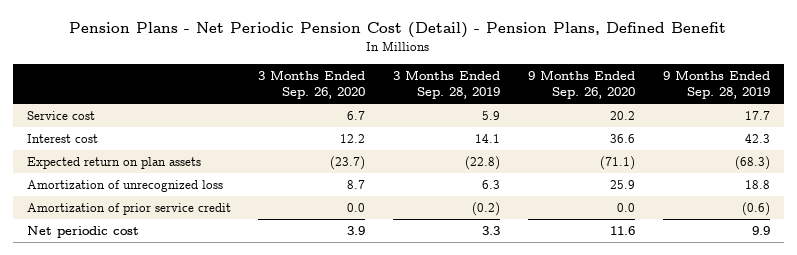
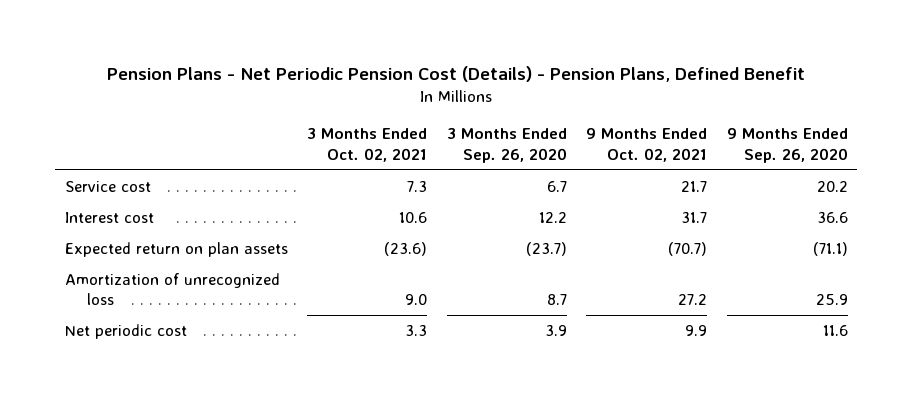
- Pension Plans - Net Periodic Pension Cost (Detail) - Pension Plans, Defined Benefit
+ Pension Plans - Net Periodic Pension Cost (Details) - Pension Plans, Defined Benefit
- | 3 Months Ended Sep. 26, 2020 | 3 Months Ended Sep. 28, 2019 | 9 Months Ended Sep. 26, 2020 | 9 Months Ended Sep. 28, 2019
+ | 3 Months Ended Oct. 02, 2021 | 3 Months Ended Sep. 26, 2020 | 9 Months Ended Oct. 02, 2021 | 9 Months Ended Sep. 26, 2020
- Amortization of prior service credit | 0.0 | (0.2) | 0.0 | (0.6)

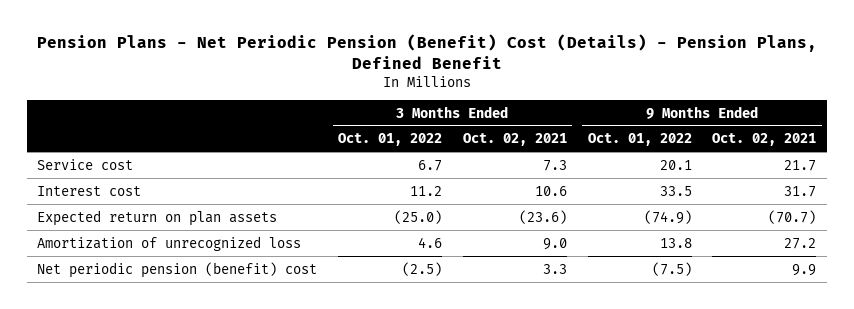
- Pension Plans - Net Periodic Pension Cost (Details) - Pension Plans, Defined Benefit
+ Pension Plans - Net Periodic Pension (Benefit) Cost (Details) - Pension Plans, Defined Benefit
- | 3 Months Ended Oct. 02, 2021 | 3 Months Ended Sep. 26, 2020 | 9 Months Ended Oct. 02, 2021 | 9 Months Ended Sep. 26, 2020
+ | 3 Months Ended Oct. 01, 2022 | 3 Months Ended Oct. 02, 2021 | 9 Months Ended Oct. 01, 2022 | 9 Months Ended Oct. 02, 2021
- Net periodic cost | 3.3 | 3.9 | 9.9 | 11.6
+ Net periodic pension (benefit) cost | (2.5) | 3.3 | (7.5) | 9.9

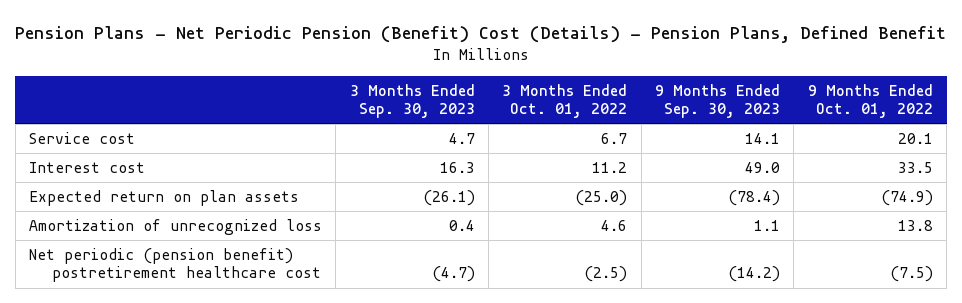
- | 3 Months Ended Oct. 01, 2022 | 3 Months Ended Oct. 02, 2021 | 9 Months Ended Oct. 01, 2022 | 9 Months Ended Oct. 02, 2021
+ | 3 Months Ended Sep. 30, 2023 | 3 Months Ended Oct. 01, 2022 | 9 Months Ended Sep. 30, 2023 | 9 Months Ended Oct. 01, 2022
- Net periodic pension (benefit) cost | (2.5) | 3.3 | (7.5) | 9.9
+ Net periodic (pension benefit) postretirement healthcare cost | (4.7) | (2.5) | (14.2) | (7.5)

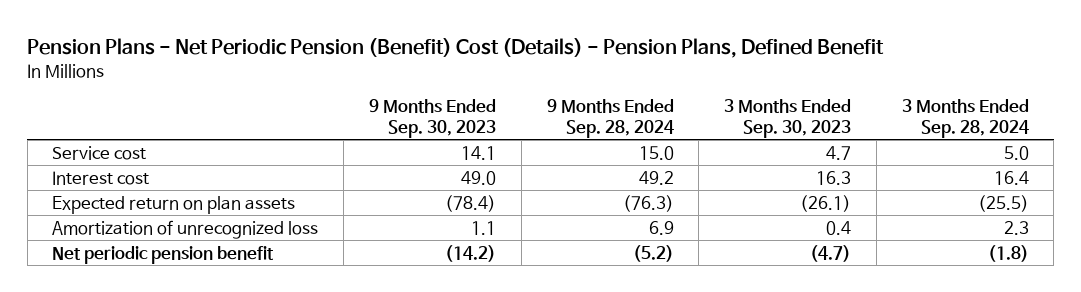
- | 3 Months Ended Sep. 30, 2023 | 3 Months Ended Oct. 01, 2022 | 9 Months Ended Sep. 30, 2023 | 9 Months Ended Oct. 01, 2022
+ | 9 Months Ended Sep. 30, 2023 | 9 Months Ended Sep. 28, 2024 | 3 Months Ended Sep. 30, 2023 | 3 Months Ended Sep. 28, 2024
- Net periodic (pension benefit) postretirement healthcare cost | (4.7) | (2.5) | (14.2) | (7.5)
+ Net periodic pension benefit | (14.2) | (5.2) | (4.7) | (1.8)

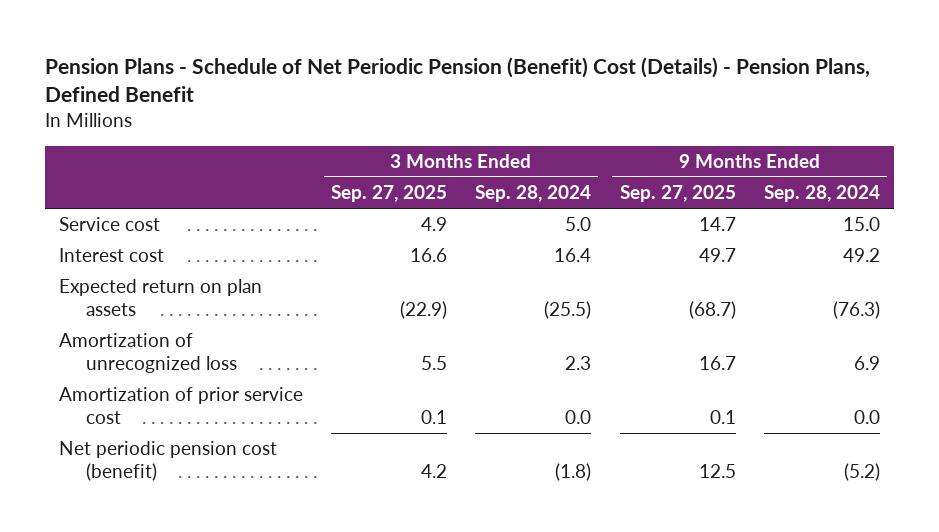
- Pension Plans - Net Periodic Pension (Benefit) Cost (Details) - Pension Plans, Defined Benefit
+ Pension Plans - Schedule of Net Periodic Pension (Benefit) Cost (Details) - Pension Plans, Defined Benefit
- | 9 Months Ended Sep. 30, 2023 | 9 Months Ended Sep. 28, 2024 | 3 Months Ended Sep. 30, 2023 | 3 Months Ended Sep. 28, 2024
+ | 3 Months Ended Sep. 27, 2025 | 3 Months Ended Sep. 28, 2024 | 9 Months Ended Sep. 27, 2025 | 9 Months Ended Sep. 28, 2024
- Net periodic pension benefit | (14.2) | (5.2) | (4.7) | (1.8)
+ Amortization of prior service cost | 0.1 | 0.0 | 0.1 | 0.0
+ Net periodic pension cost (benefit) | 4.2 | (1.8) | 12.5 | (5.2)

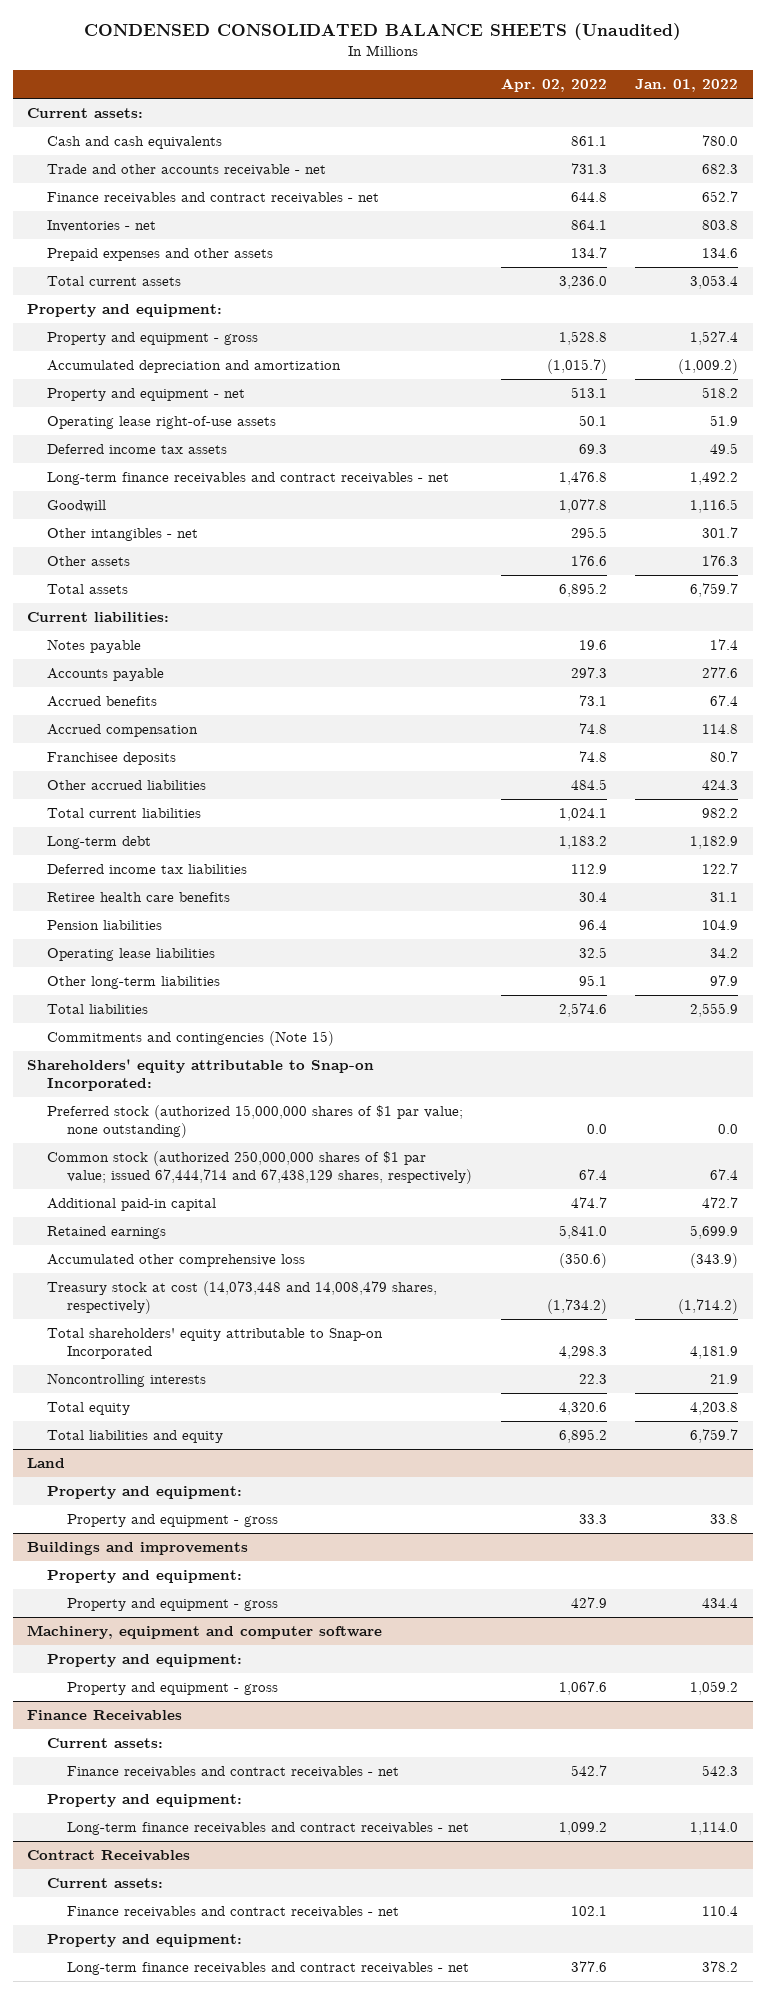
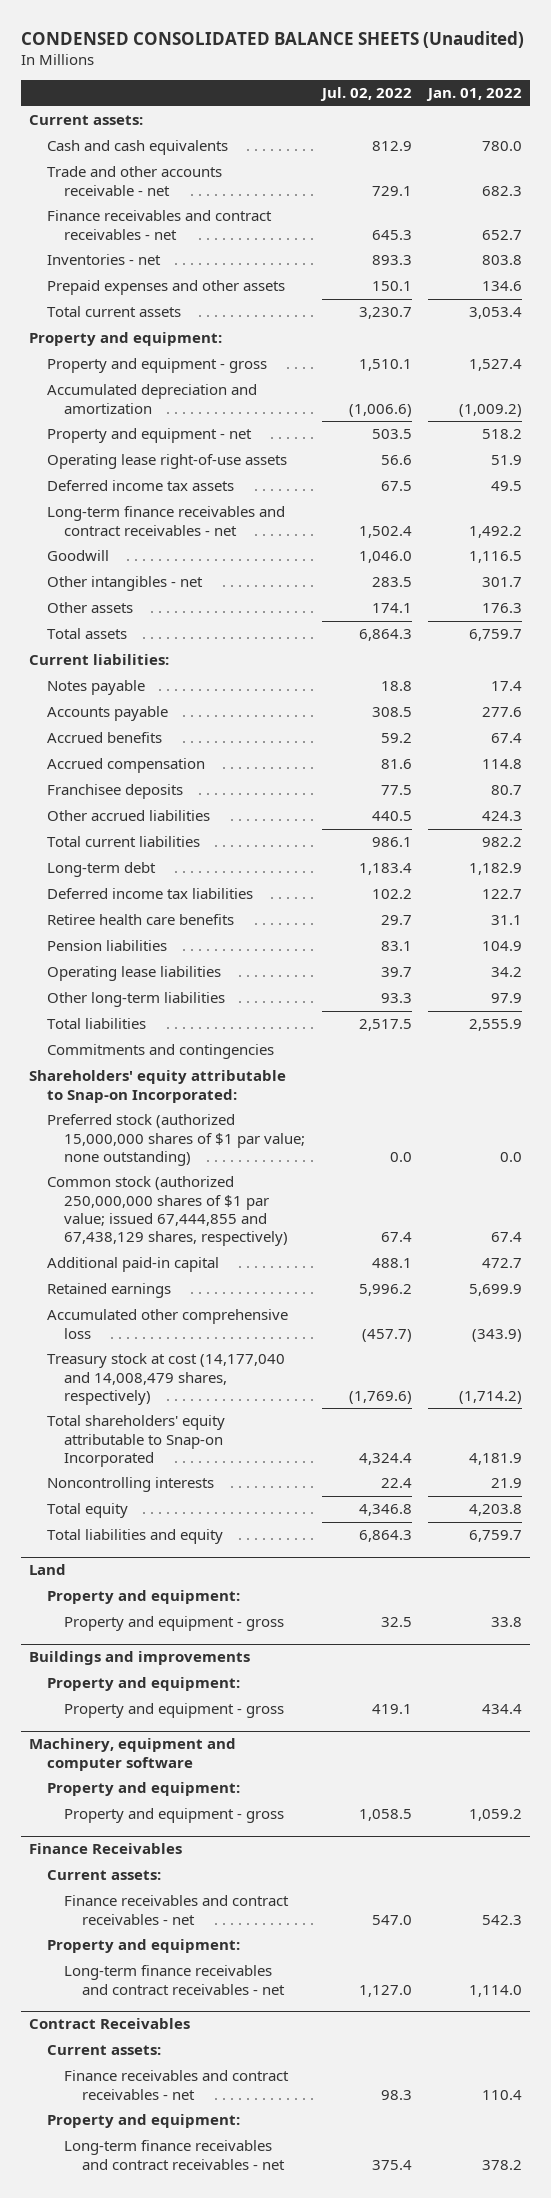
- | Apr. 02, 2022 | Jan. 01, 2022
+ | Jul. 02, 2022 | Jan. 01, 2022
- Commitments and contingencies (Note 15)
+ Commitments and contingencies
- Common stock (authorized 250,000,000 shares of $1 par value; issued 67,444,714 and 67,438,129 shares, respectively) | 67.4 | 67.4
+ Common stock (authorized 250,000,000 shares of $1 par value; issued 67,444,855 and 67,438,129 shares, respectively) | 67.4 | 67.4
- Treasury stock at cost (14,073,448 and 14,008,479 shares, respectively) | (1,734.2) | (1,714.2)
+ Treasury stock at cost (14,177,040 and 14,008,479 shares, respectively) | (1,769.6) | (1,714.2)

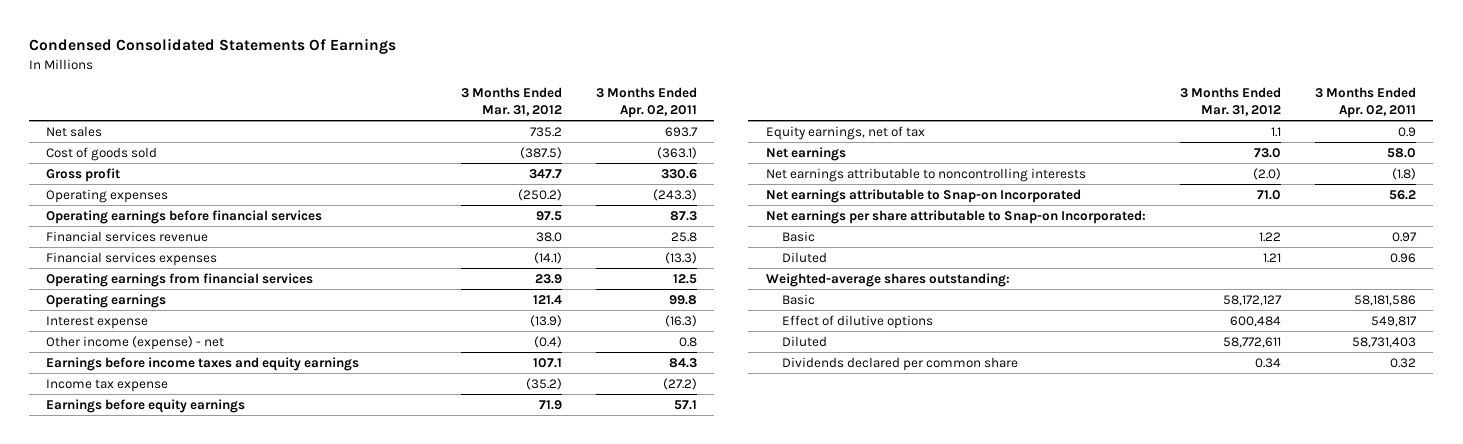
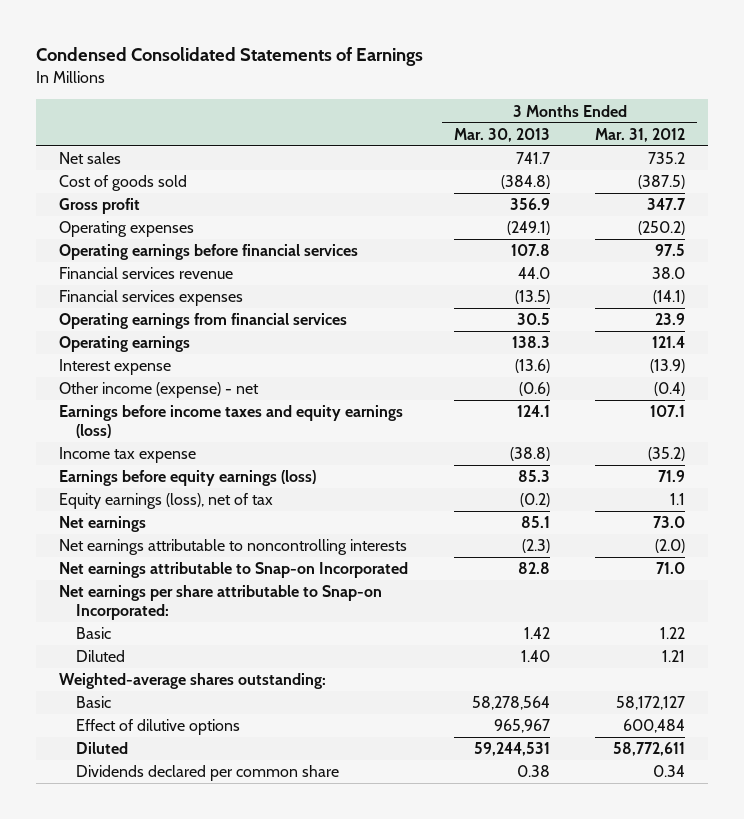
- Condensed Consolidated Statements Of Earnings
+ Condensed Consolidated Statements of Earnings
- | 3 Months Ended Mar. 31, 2012 | 3 Months Ended Apr. 02, 2011
+ | 3 Months Ended Mar. 30, 2013 | 3 Months Ended Mar. 31, 2012
- Earnings before income taxes and equity earnings | 107.1 | 84.3
+ Earnings before income taxes and equity earnings (loss) | 124.1 | 107.1
- Earnings before equity earnings | 71.9 | 57.1
- Equity earnings, net of tax | 1.1 | 0.9
+ Earnings before equity earnings (loss) | 85.3 | 71.9
+ Equity earnings (loss), net of tax | (0.2) | 1.1

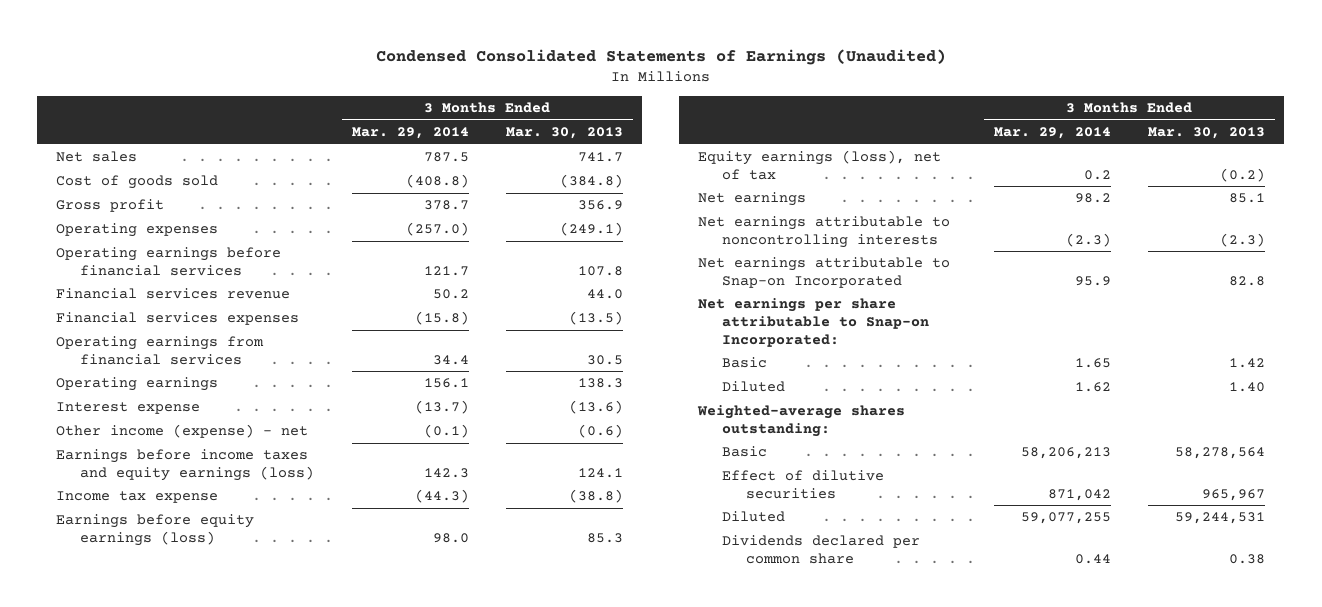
- Condensed Consolidated Statements of Earnings
+ Condensed Consolidated Statements of Earnings (Unaudited)
- | 3 Months Ended Mar. 30, 2013 | 3 Months Ended Mar. 31, 2012
+ | 3 Months Ended Mar. 29, 2014 | 3 Months Ended Mar. 30, 2013
- Effect of dilutive options | 965,967 | 600,484
+ Effect of dilutive securities | 871,042 | 965,967

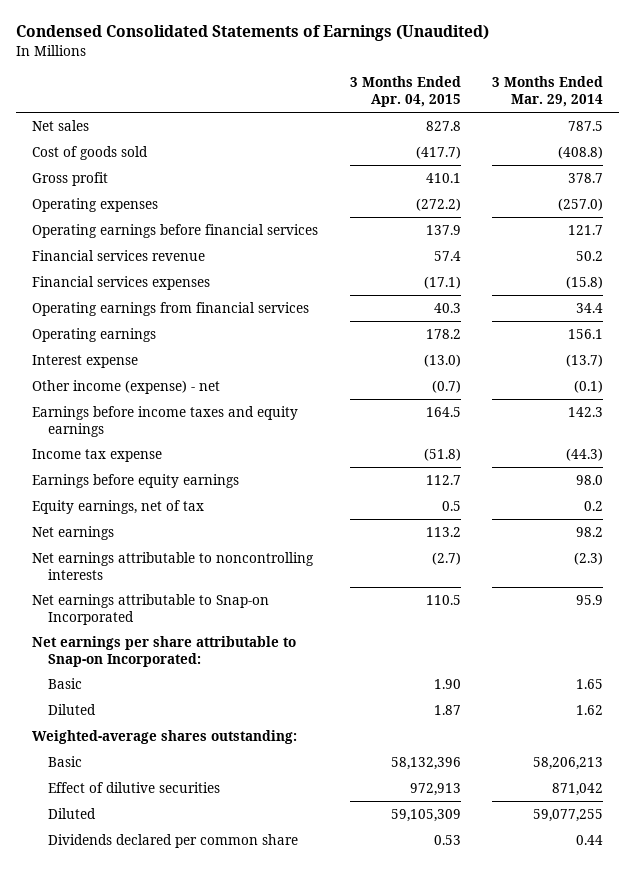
- | 3 Months Ended Mar. 29, 2014 | 3 Months Ended Mar. 30, 2013
+ | 3 Months Ended Apr. 04, 2015 | 3 Months Ended Mar. 29, 2014
- Earnings before income taxes and equity earnings (loss) | 142.3 | 124.1
+ Earnings before income taxes and equity earnings | 164.5 | 142.3
- Earnings before equity earnings (loss) | 98.0 | 85.3
- Equity earnings (loss), net of tax | 0.2 | (0.2)
+ Earnings before equity earnings | 112.7 | 98.0
+ Equity earnings, net of tax | 0.5 | 0.2

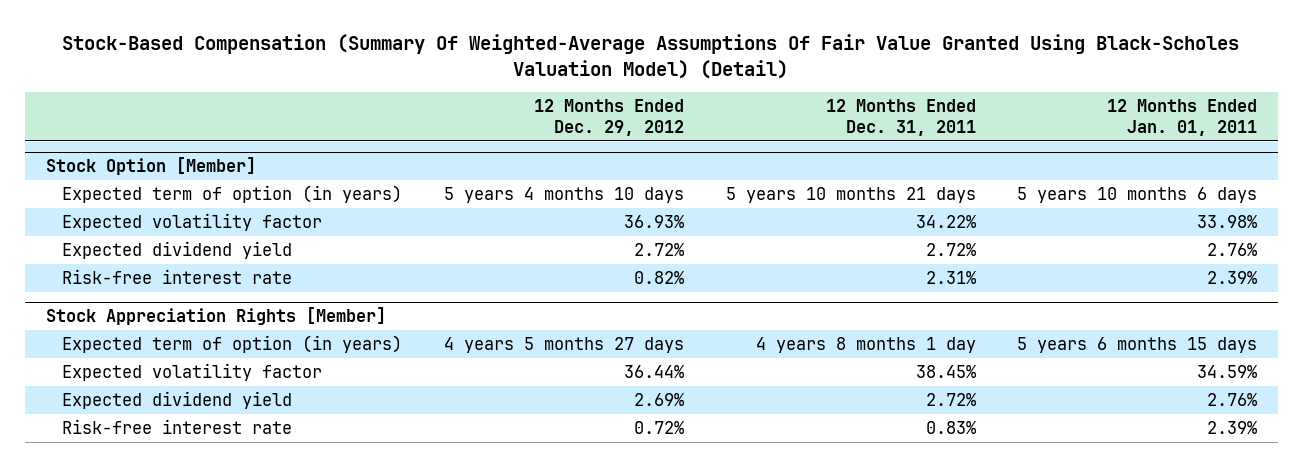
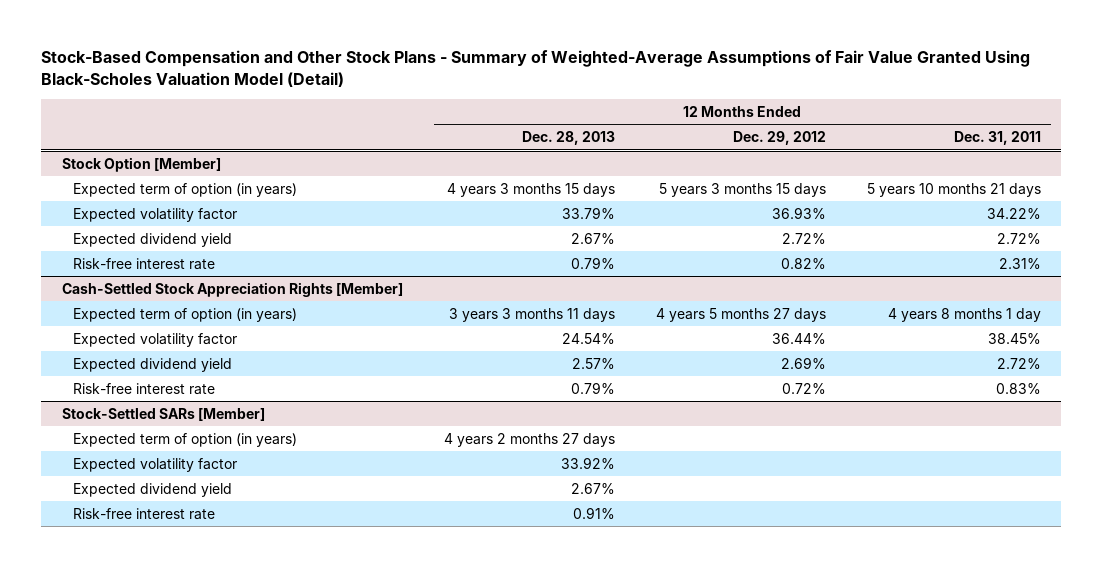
- Stock-Based Compensation (Summary Of Weighted-Average Assumptions Of Fair Value Granted Using Black-Scholes Valuation Model) (Detail)
+ Stock-Based Compensation and Other Stock Plans - Summary of Weighted-Average Assumptions of Fair Value Granted Using Black-Scholes Valuation Model (Detail)
- | 12 Months Ended Dec. 29, 2012 | 12 Months Ended Dec. 31, 2011 | 12 Months Ended Jan. 01, 2011
+ | 12 Months Ended Dec. 28, 2013 | 12 Months Ended Dec. 29, 2012 | 12 Months Ended Dec. 31, 2011
@ Stock Option [Member]
- Expected term of option (in years) | 5 years 4 months 10 days | 5 years 10 months 21 days | 5 years 10 months 6 days
+ Expected term of option (in years) | 4 years 3 months 15 days | 5 years 3 months 15 days | 5 years 10 months 21 days
- Stock Appreciation Rights [Member]
+ Cash-Settled Stock Appreciation Rights [Member]
+ Stock-Settled SARs [Member]
+ Expected term of option (in years) | 4 years 2 months 27 days | |
+ Expected volatility factor | 33.92% | |
+ Expected dividend yield | 2.67% | |
+ Risk-free interest rate | 0.91% | |

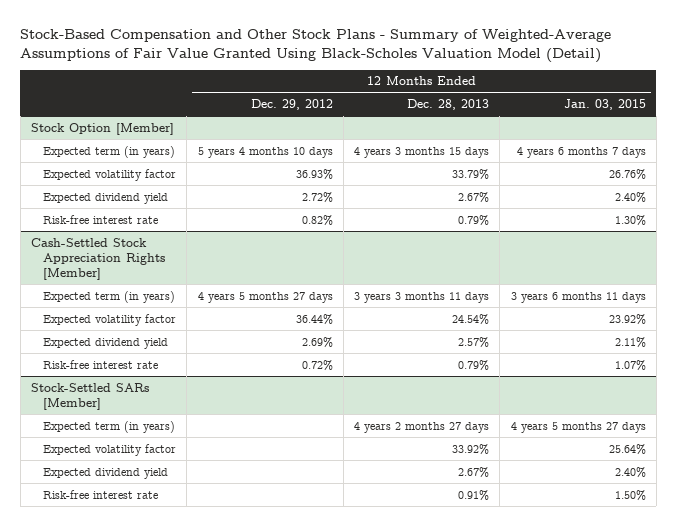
- | 12 Months Ended Dec. 28, 2013 | 12 Months Ended Dec. 29, 2012 | 12 Months Ended Dec. 31, 2011
+ | 12 Months Ended Dec. 29, 2012 | 12 Months Ended Dec. 28, 2013 | 12 Months Ended Jan. 03, 2015
@ Stock Option [Member]
- Expected term of option (in years) | 4 years 3 months 15 days | 5 years 3 months 15 days | 5 years 10 months 21 days
+ Expected term (in years) | 5 years 4 months 10 days | 4 years 3 months 15 days | 4 years 6 months 7 days
@ Cash-Settled Stock Appreciation Rights [Member]
- Expected term of option (in years) | 3 years 3 months 11 days | 4 years 5 months 27 days | 4 years 8 months 1 day
+ Expected term (in years) | 4 years 5 months 27 days | 3 years 3 months 11 days | 3 years 6 months 11 days
@ Stock-Settled SARs [Member]
- Expected term of option (in years) | 4 years 2 months 27 days | |
+ Expected term (in years) | | 4 years 2 months 27 days | 4 years 5 months 27 days

